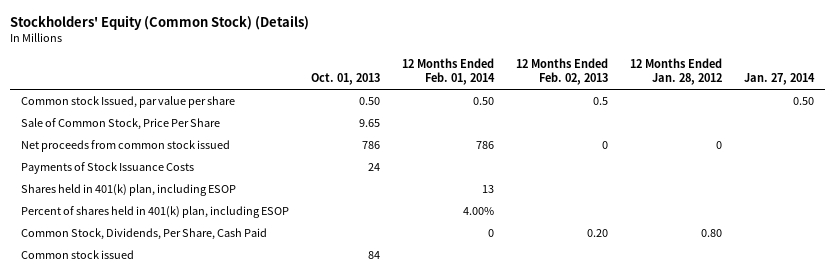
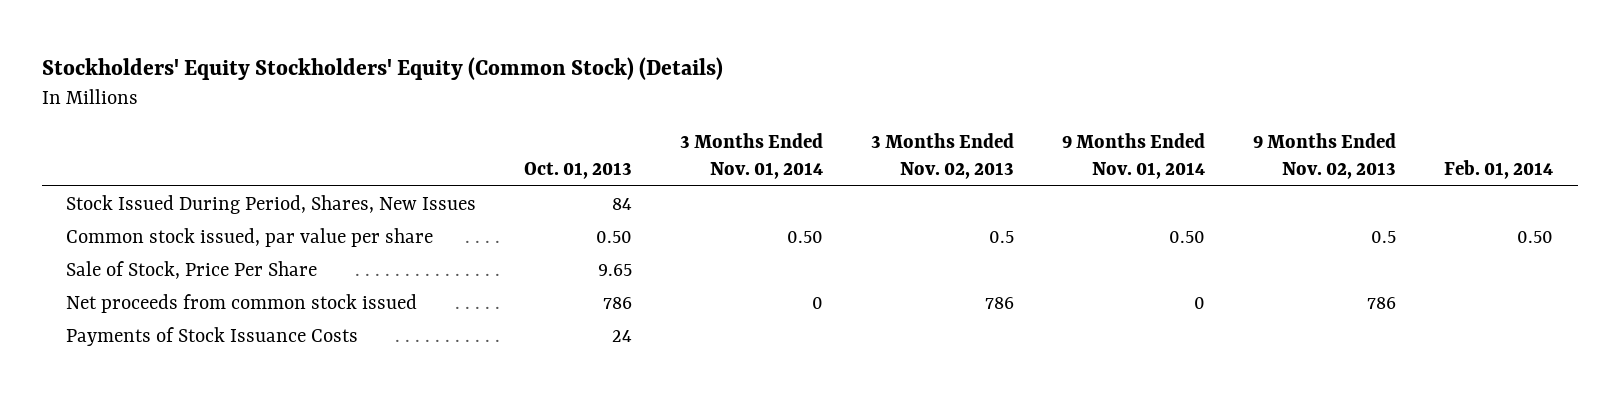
- Stockholders' Equity (Common Stock) (Details)
+ Stockholders' Equity Stockholders' Equity (Common Stock) (Details)
- | Oct. 01, 2013 | 12 Months Ended Feb. 01, 2014 | 12 Months Ended Feb. 02, 2013 | 12 Months Ended Jan. 28, 2012 | Jan. 27, 2014
+ | Oct. 01, 2013 | 3 Months Ended Nov. 01, 2014 | 3 Months Ended Nov. 02, 2013 | 9 Months Ended Nov. 01, 2014 | 9 Months Ended Nov. 02, 2013 | Feb. 01, 2014
- Common stock Issued, par value per share | 0.50 | 0.50 | 0.5 | | 0.50
- Sale of Common Stock, Price Per Share | 9.65 | | | |
+ Stock Issued During Period, Shares, New Issues | 84 | | | | |
+ Common stock issued, par value per share | 0.50 | 0.50 | 0.5 | 0.50 | 0.5 | 0.50
+ Sale of Stock, Price Per Share | 9.65 | | | | |
- Shares held in 401(k) plan, including ESOP | | 13 | | |
- Percent of shares held in 401(k) plan, including ESOP | | 4.00% | | |
- Common Stock, Dividends, Per Share, Cash Paid | | 0 | 0.20 | 0.80 |
- Common stock issued | 84 | | | |

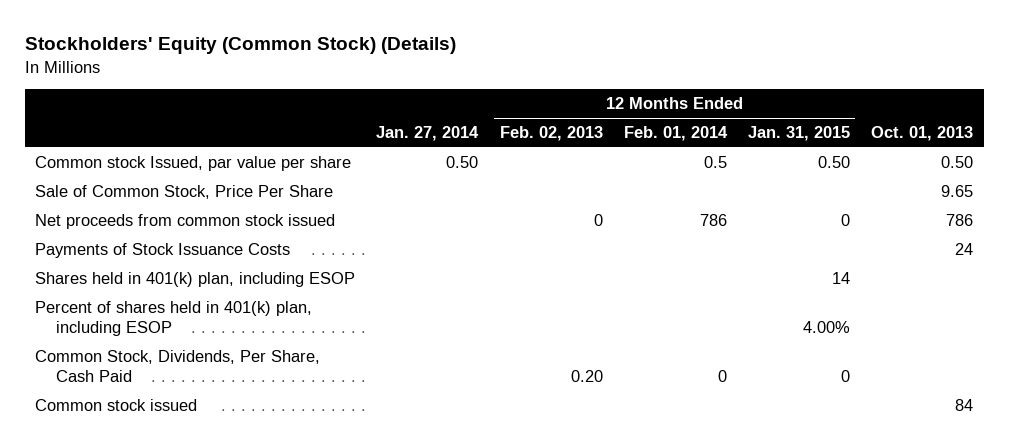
- Stockholders' Equity Stockholders' Equity (Common Stock) (Details)
+ Stockholders' Equity (Common Stock) (Details)
- | Oct. 01, 2013 | 3 Months Ended Nov. 01, 2014 | 3 Months Ended Nov. 02, 2013 | 9 Months Ended Nov. 01, 2014 | 9 Months Ended Nov. 02, 2013 | Feb. 01, 2014
+ | Jan. 27, 2014 | 12 Months Ended Feb. 02, 2013 | 12 Months Ended Feb. 01, 2014 | 12 Months Ended Jan. 31, 2015 | Oct. 01, 2013
- Stock Issued During Period, Shares, New Issues | 84 | | | | |
- Common stock issued, par value per share | 0.50 | 0.50 | 0.5 | 0.50 | 0.5 | 0.50
- Sale of Stock, Price Per Share | 9.65 | | | | |
+ Common stock Issued, par value per share | 0.50 | | 0.5 | 0.50 | 0.50
+ Sale of Common Stock, Price Per Share | | | | | 9.65
+ Shares held in 401(k) plan, including ESOP | | | | 14 |
+ Percent of shares held in 401(k) plan, including ESOP | | | | 4.00% |
+ Common Stock, Dividends, Per Share, Cash Paid | | 0.20 | 0 | 0 |
+ Common stock issued | | | | | 84

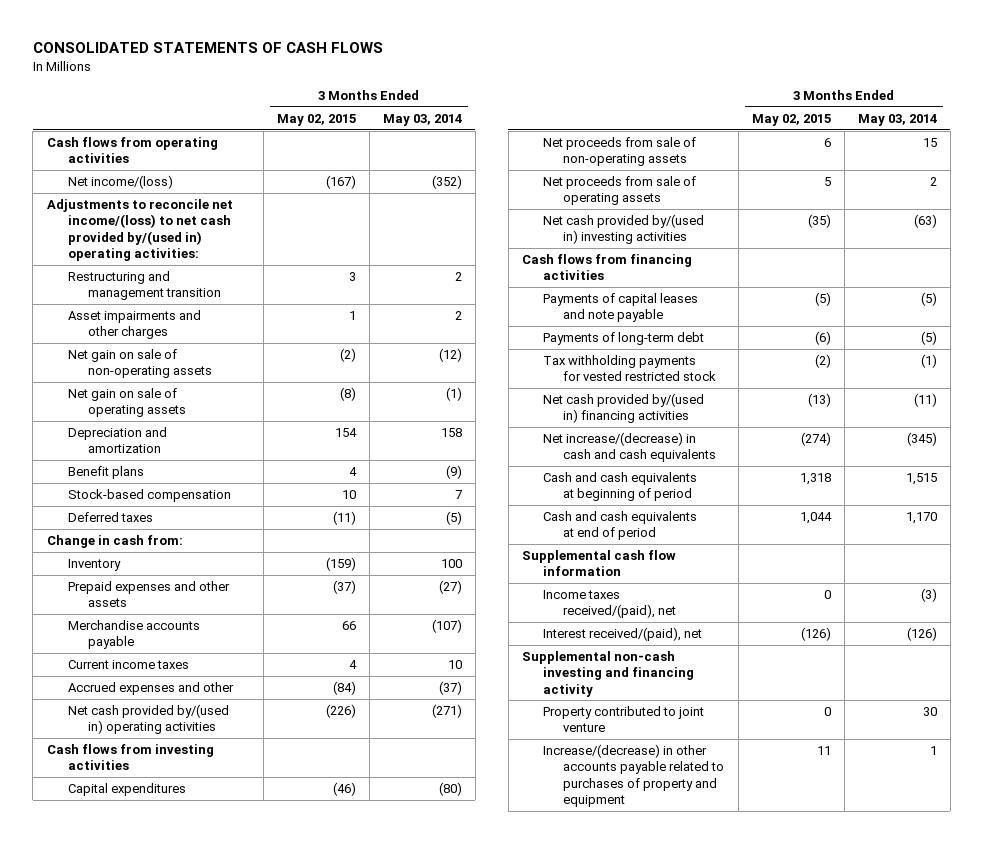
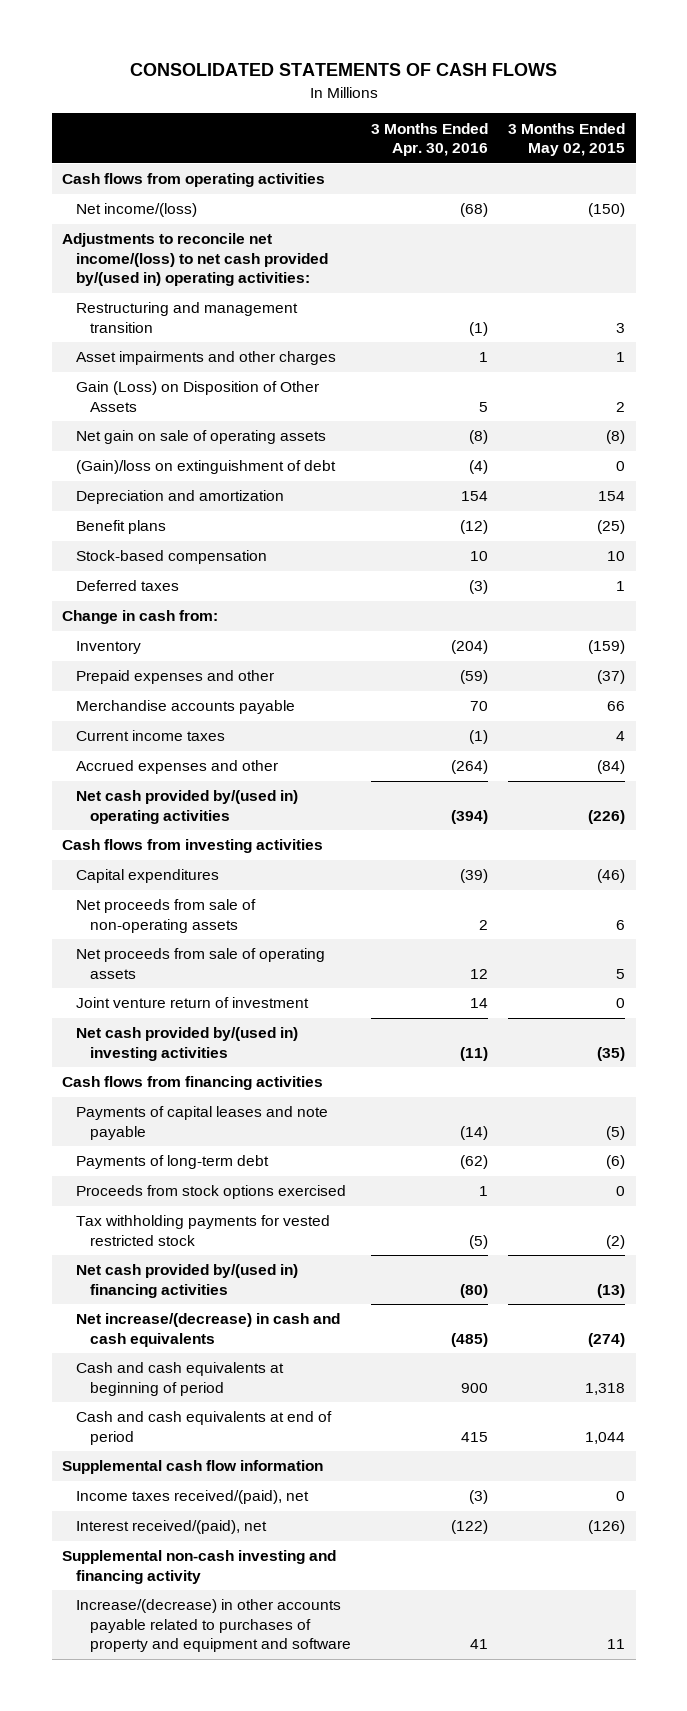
- | 3 Months Ended May 02, 2015 | 3 Months Ended May 03, 2014
+ | 3 Months Ended Apr. 30, 2016 | 3 Months Ended May 02, 2015
- Net income/(loss) | (167) | (352)
+ Net income/(loss) | (68) | (150)
- Net gain on sale of non-operating assets | (2) | (12)
+ Gain (Loss) on Disposition of Other Assets | 5 | 2
+ (Gain)/loss on extinguishment of debt | (4) | 0
- Benefit plans | 4 | (9)
+ Benefit plans | (12) | (25)
- Deferred taxes | (11) | (5)
+ Deferred taxes | (3) | 1
- Prepaid expenses and other assets | (37) | (27)
+ Prepaid expenses and other | (59) | (37)
+ Joint venture return of investment | 14 | 0
+ Proceeds from stock options exercised | 1 | 0
- Property contributed to joint venture | 0 | 30
- Increase/(decrease) in other accounts payable related to purchases of property and equipment | 11 | 1
+ Increase/(decrease) in other accounts payable related to purchases of property and equipment and software | 41 | 11

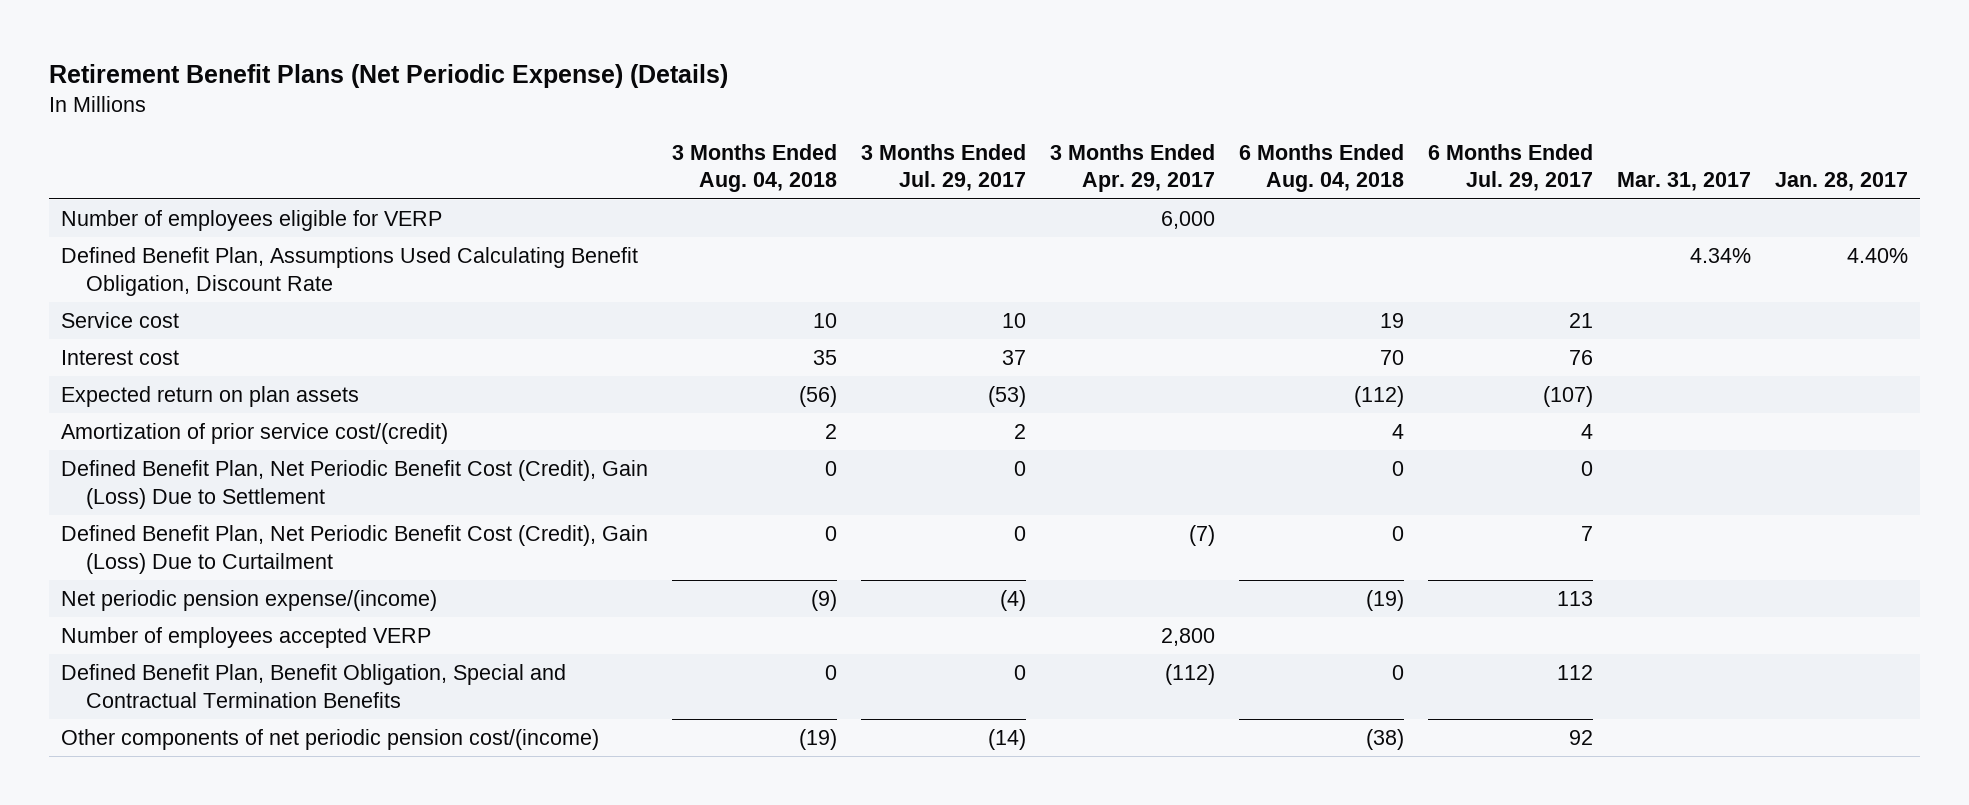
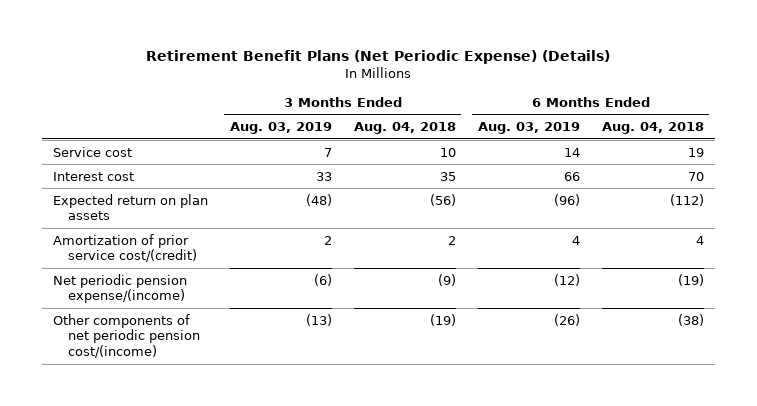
- | 3 Months Ended Aug. 04, 2018 | 3 Months Ended Jul. 29, 2017 | 3 Months Ended Apr. 29, 2017 | 6 Months Ended Aug. 04, 2018 | 6 Months Ended Jul. 29, 2017 | Mar. 31, 2017 | Jan. 28, 2017
+ | 3 Months Ended Aug. 03, 2019 | 3 Months Ended Aug. 04, 2018 | 6 Months Ended Aug. 03, 2019 | 6 Months Ended Aug. 04, 2018
- Number of employees eligible for VERP | | | 6,000 | | | |
- Defined Benefit Plan, Assumptions Used Calculating Benefit Obligation, Discount Rate | | | | | | 4.34% | 4.40%
- Defined Benefit Plan, Net Periodic Benefit Cost (Credit), Gain (Loss) Due to Settlement | 0 | 0 | | 0 | 0 | |
- Defined Benefit Plan, Net Periodic Benefit Cost (Credit), Gain (Loss) Due to Curtailment | 0 | 0 | (7) | 0 | 7 | |
- Number of employees accepted VERP | | | 2,800 | | | |
- Defined Benefit Plan, Benefit Obligation, Special and Contractual Termination Benefits | 0 | 0 | (112) | 0 | 112 | |

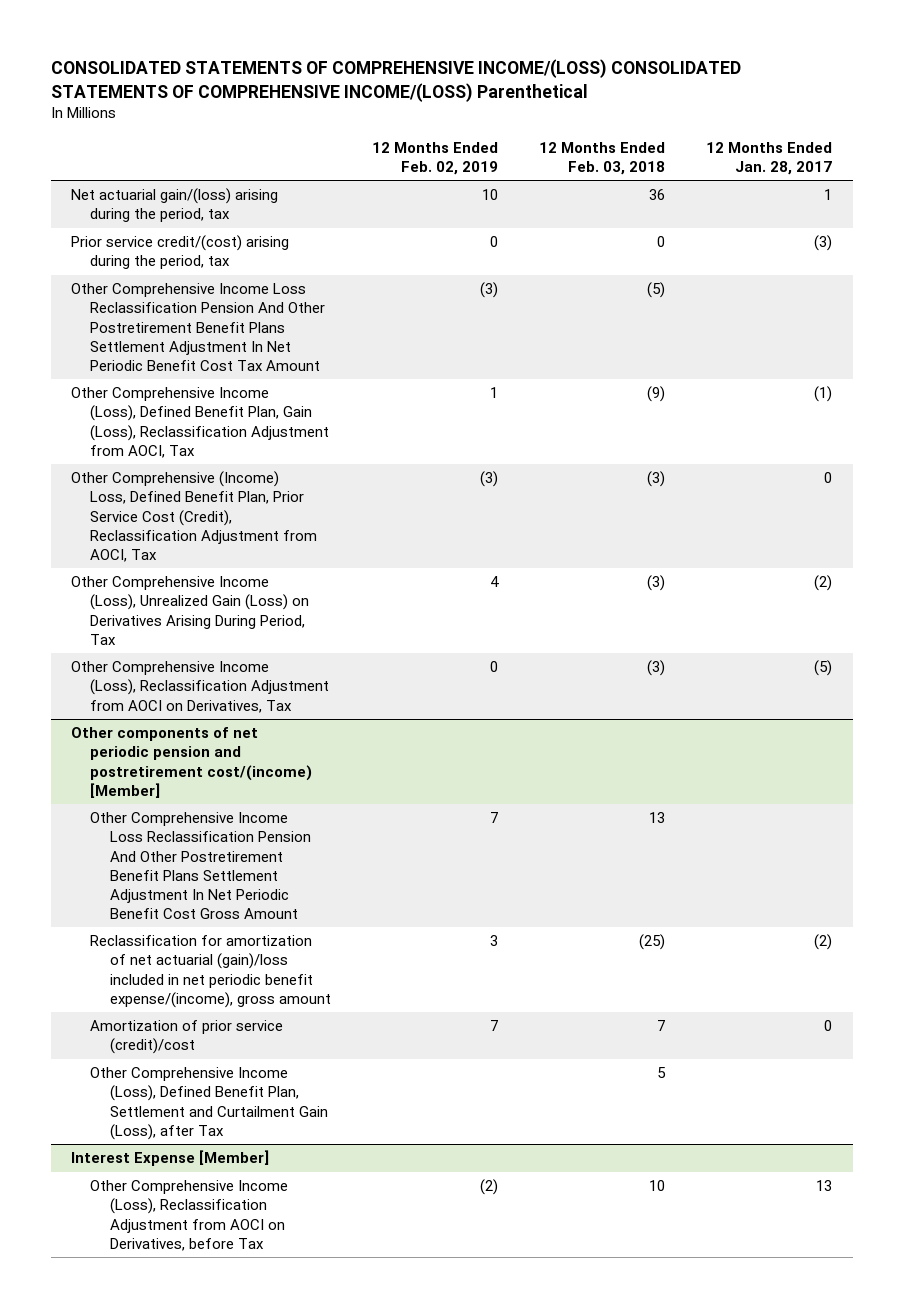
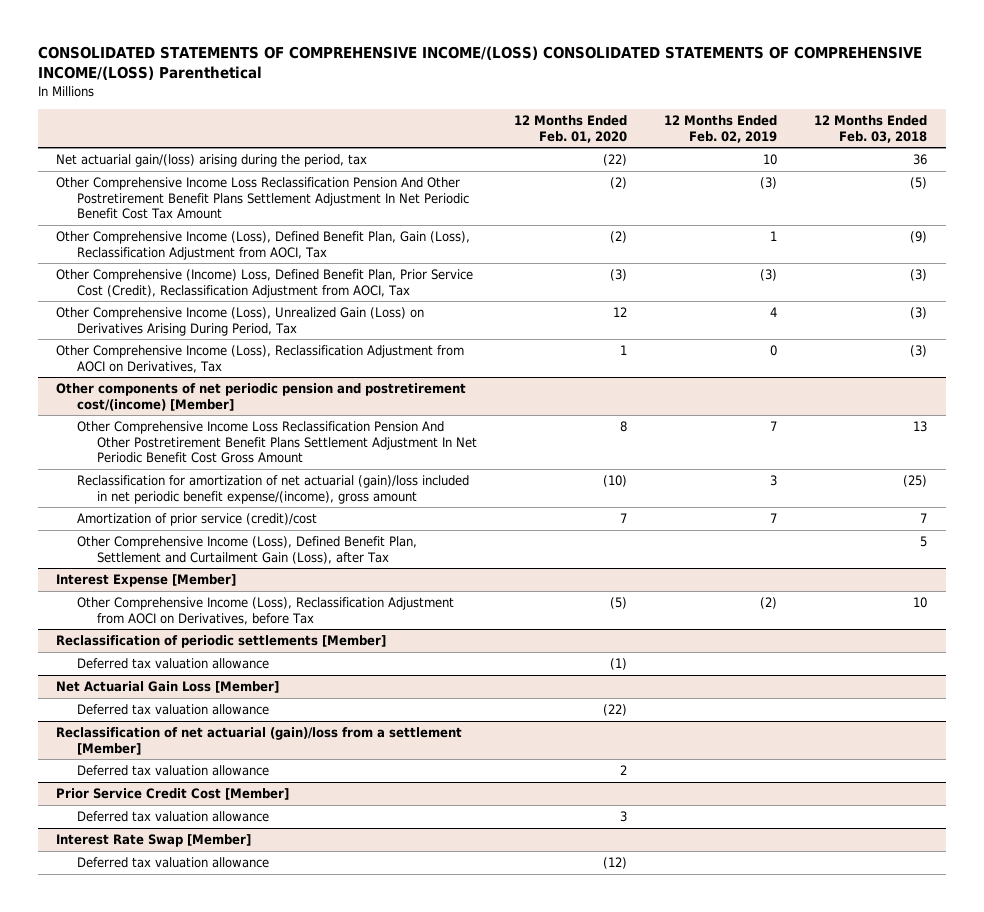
- | 12 Months Ended Feb. 02, 2019 | 12 Months Ended Feb. 03, 2018 | 12 Months Ended Jan. 28, 2017
+ | 12 Months Ended Feb. 01, 2020 | 12 Months Ended Feb. 02, 2019 | 12 Months Ended Feb. 03, 2018
- Prior service credit/(cost) arising during the period, tax | 0 | 0 | (3)
+ Reclassification of periodic settlements [Member]
+ Deferred tax valuation allowance | (1) | |
+ Net Actuarial Gain Loss [Member]
+ Deferred tax valuation allowance | (22) | |
+ Reclassification of net actuarial (gain)/loss from a settlement [Member]
+ Deferred tax valuation allowance | 2 | |
+ Prior Service Credit Cost [Member]
+ Deferred tax valuation allowance | 3 | |
+ Interest Rate Swap [Member]
+ Deferred tax valuation allowance | (12) | |

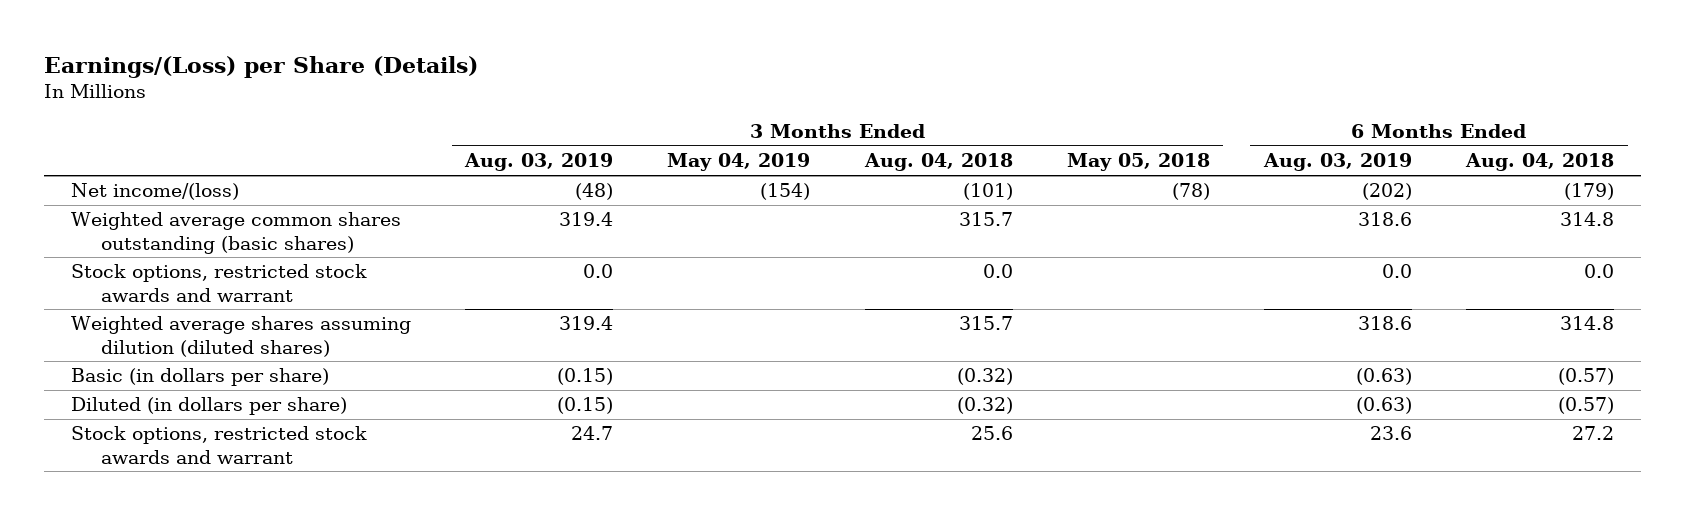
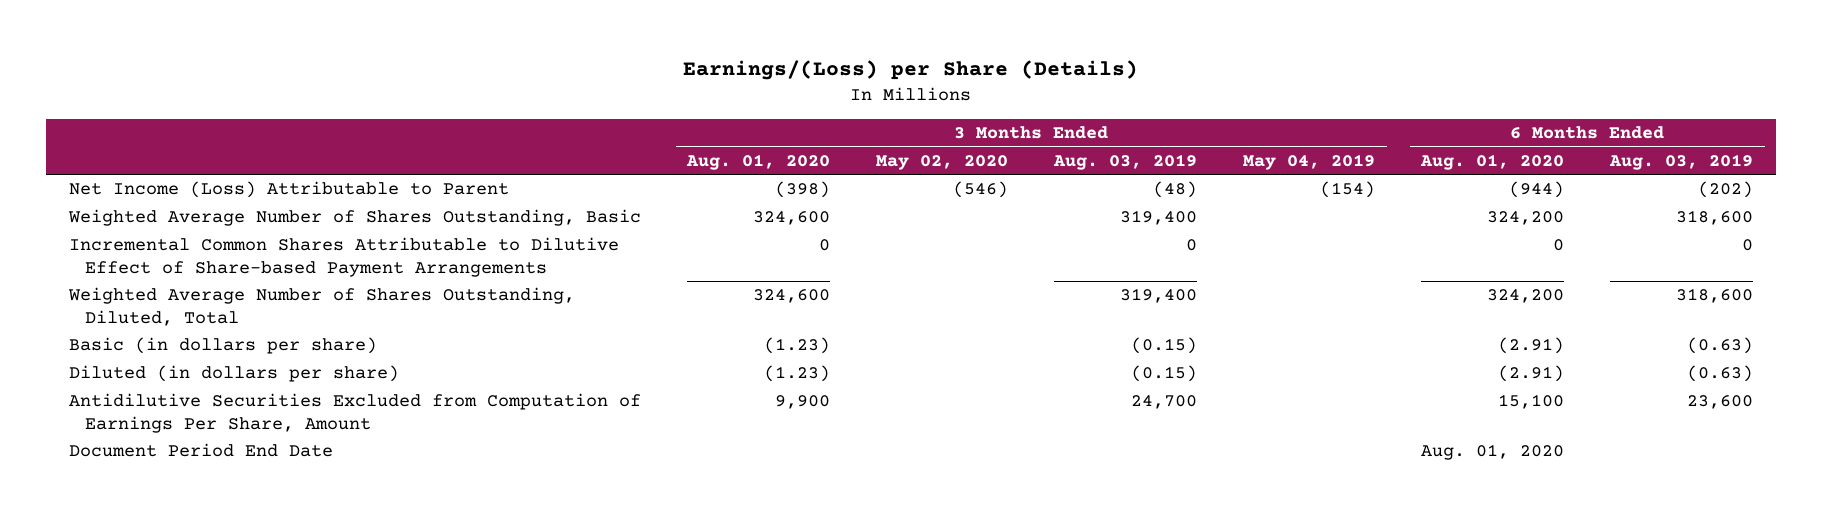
- | 3 Months Ended Aug. 03, 2019 | 3 Months Ended May 04, 2019 | 3 Months Ended Aug. 04, 2018 | 3 Months Ended May 05, 2018 | 6 Months Ended Aug. 03, 2019 | 6 Months Ended Aug. 04, 2018
+ | 3 Months Ended Aug. 01, 2020 | 3 Months Ended May 02, 2020 | 3 Months Ended Aug. 03, 2019 | 3 Months Ended May 04, 2019 | 6 Months Ended Aug. 01, 2020 | 6 Months Ended Aug. 03, 2019
- Net income/(loss) | (48) | (154) | (101) | (78) | (202) | (179)
- Weighted average common shares outstanding (basic shares) | 319.4 | | 315.7 | | 318.6 | 314.8
- Stock options, restricted stock awards and warrant | 0.0 | | 0.0 | | 0.0 | 0.0
- Weighted average shares assuming dilution (diluted shares) | 319.4 | | 315.7 | | 318.6 | 314.8
+ Net Income (Loss) Attributable to Parent | (398) | (546) | (48) | (154) | (944) | (202)
+ Weighted Average Number of Shares Outstanding, Basic | 324,600 | | 319,400 | | 324,200 | 318,600
+ Incremental Common Shares Attributable to Dilutive Effect of Share-based Payment Arrangements | 0 | | 0 | | 0 | 0
+ Weighted Average Number of Shares Outstanding, Diluted, Total | 324,600 | | 319,400 | | 324,200 | 318,600
- Stock options, restricted stock awards and warrant | 24.7 | | 25.6 | | 23.6 | 27.2
+ Antidilutive Securities Excluded from Computation of Earnings Per Share, Amount | 9,900 | | 24,700 | | 15,100 | 23,600
+ Document Period End Date | | | | | Aug. 01, 2020 |

